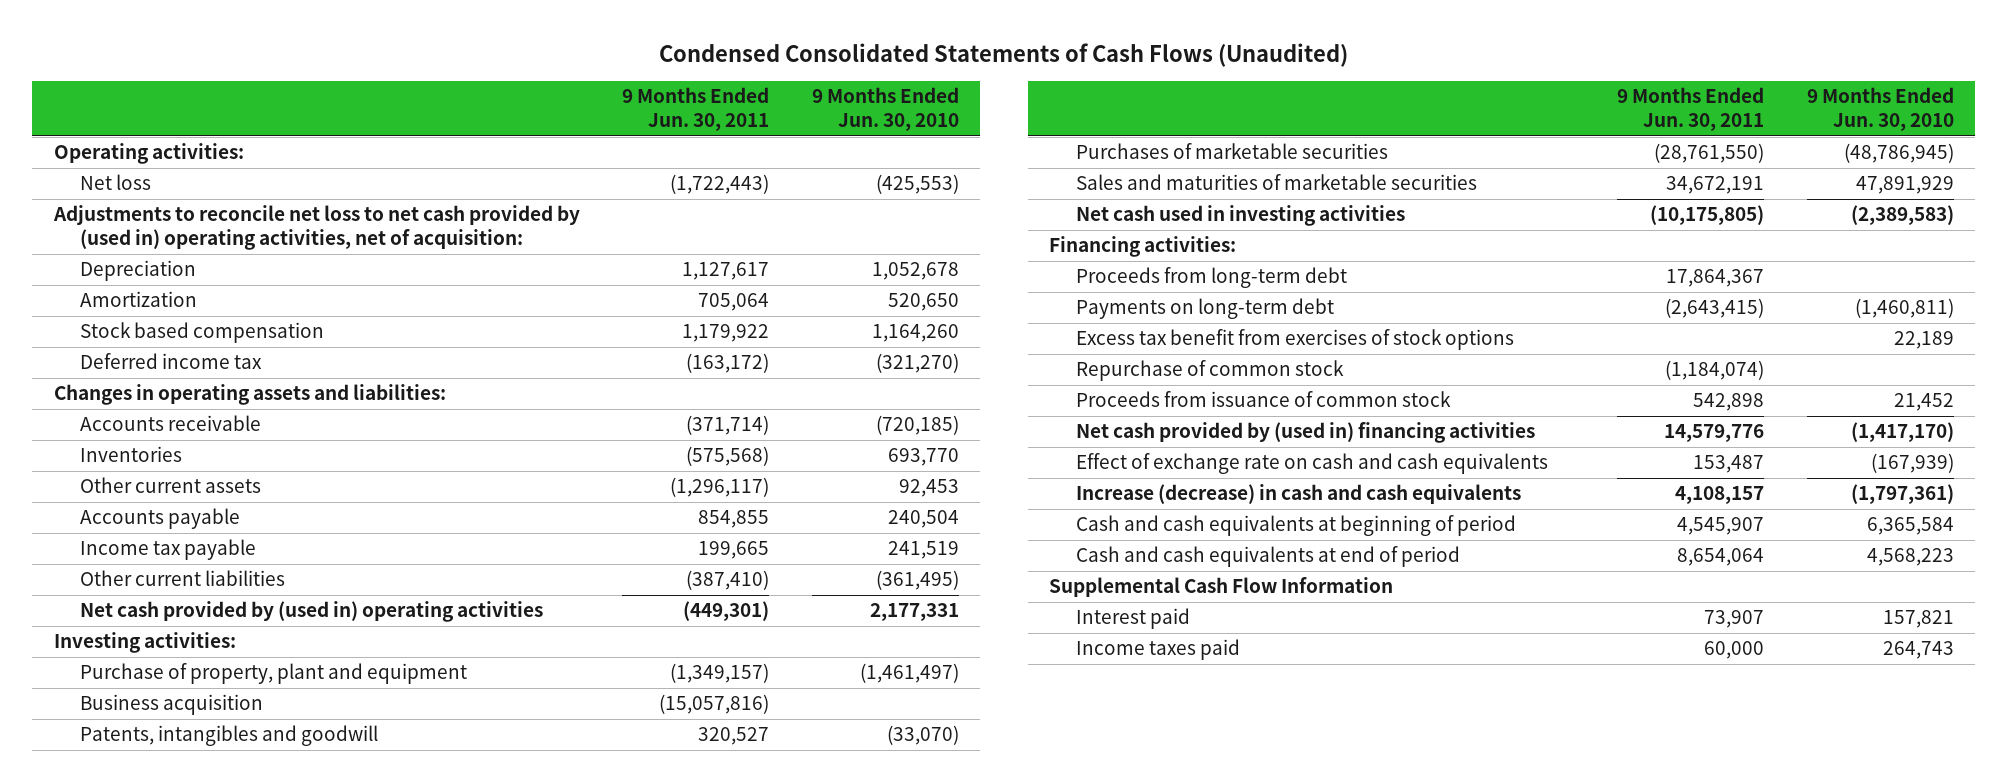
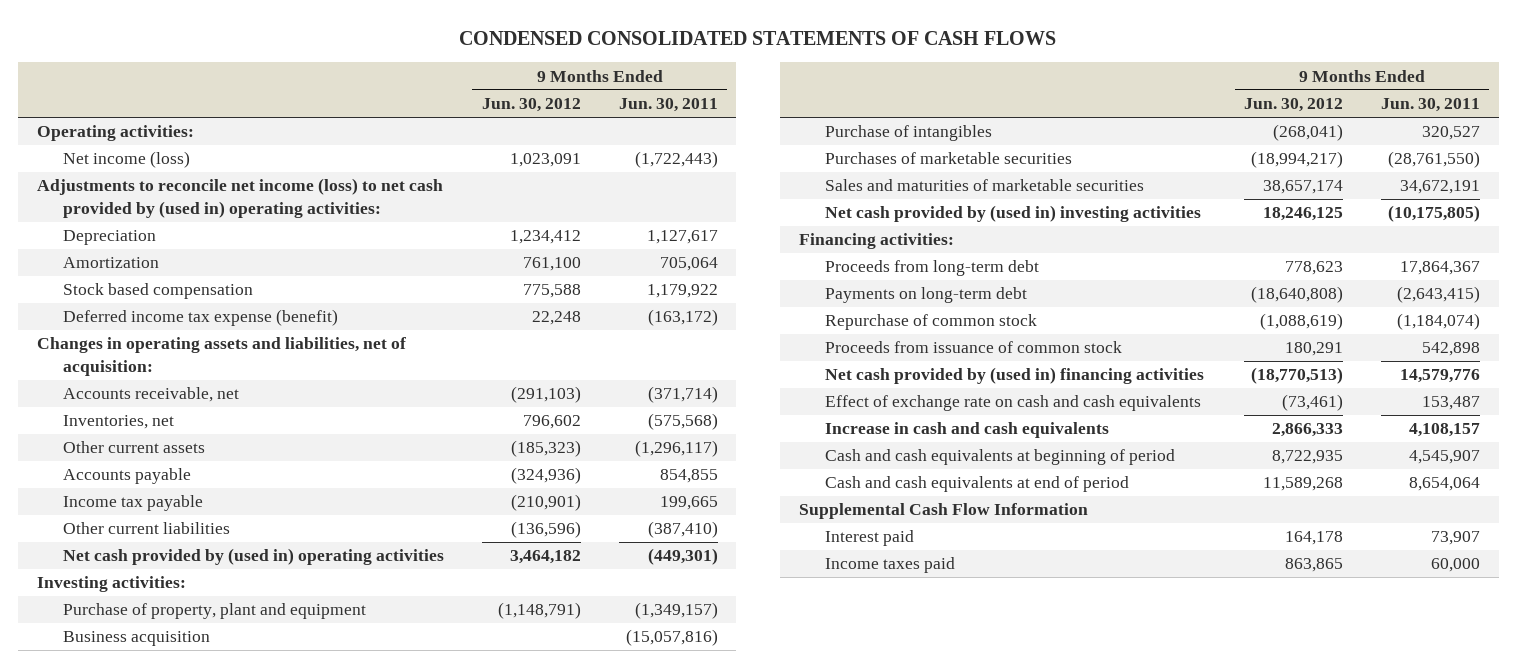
- Condensed Consolidated Statements of Cash Flows (Unaudited)
+ CONDENSED CONSOLIDATED STATEMENTS OF CASH FLOWS
- | 9 Months Ended Jun. 30, 2011 | 9 Months Ended Jun. 30, 2010
+ | 9 Months Ended Jun. 30, 2012 | 9 Months Ended Jun. 30, 2011
- Net loss | (1,722,443) | (425,553)
- Adjustments to reconcile net loss to net cash provided by (used in) operating activities, net of acquisition:
+ Net income (loss) | 1,023,091 | (1,722,443)
+ Adjustments to reconcile net income (loss) to net cash provided by (used in) operating activities:
- Deferred income tax | (163,172) | (321,270)
- Changes in operating assets and liabilities:
- Accounts receivable | (371,714) | (720,185)
- Inventories | (575,568) | 693,770
+ Deferred income tax expense (benefit) | 22,248 | (163,172)
+ Changes in operating assets and liabilities, net of acquisition:
+ Accounts receivable, net | (291,103) | (371,714)
+ Inventories, net | 796,602 | (575,568)
- Patents, intangibles and goodwill | 320,527 | (33,070)
+ Purchase of intangibles | (268,041) | 320,527
- Net cash used in investing activities | (10,175,805) | (2,389,583)
+ Net cash provided by (used in) investing activities | 18,246,125 | (10,175,805)
- Excess tax benefit from exercises of stock options | | 22,189
- Increase (decrease) in cash and cash equivalents | 4,108,157 | (1,797,361)
+ Increase in cash and cash equivalents | 2,866,333 | 4,108,157

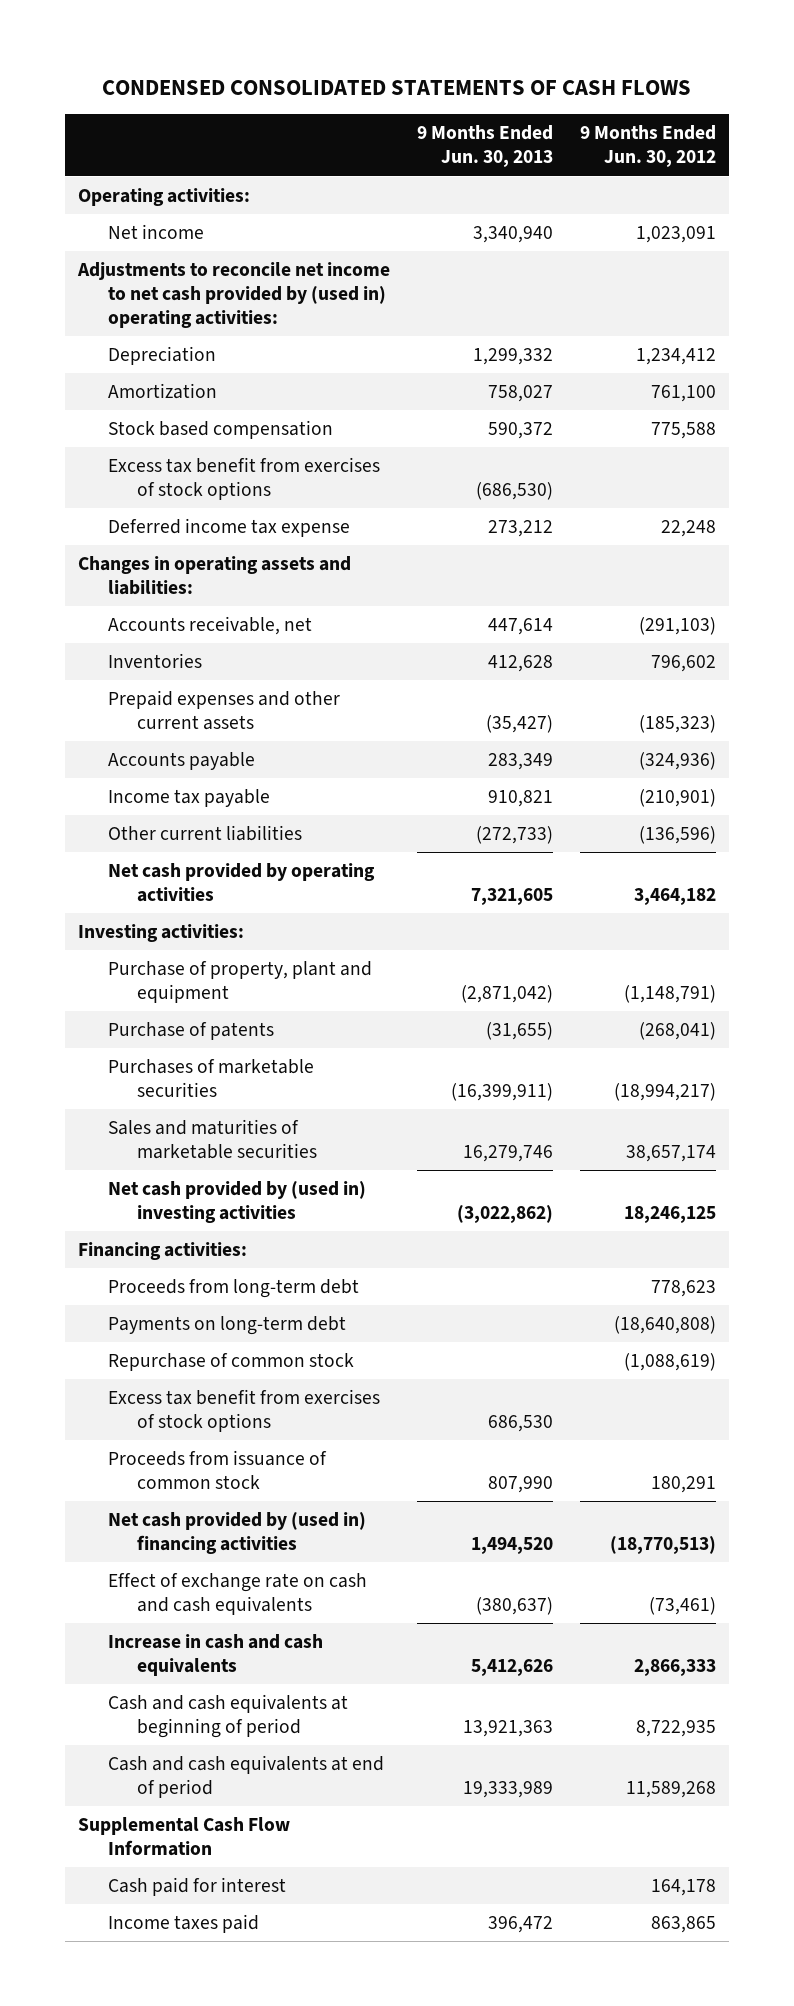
- | 9 Months Ended Jun. 30, 2012 | 9 Months Ended Jun. 30, 2011
+ | 9 Months Ended Jun. 30, 2013 | 9 Months Ended Jun. 30, 2012
- Net income (loss) | 1,023,091 | (1,722,443)
- Adjustments to reconcile net income (loss) to net cash provided by (used in) operating activities:
+ Net income | 3,340,940 | 1,023,091
+ Adjustments to reconcile net income to net cash provided by (used in) operating activities:
- Deferred income tax expense (benefit) | 22,248 | (163,172)
- Changes in operating assets and liabilities, net of acquisition:
+ Excess tax benefit from exercises of stock options | (686,530) |
+ Deferred income tax expense | 273,212 | 22,248
+ Changes in operating assets and liabilities:
- Inventories, net | 796,602 | (575,568)
- Other current assets | (185,323) | (1,296,117)
+ Inventories | 412,628 | 796,602
+ Prepaid expenses and other current assets | (35,427) | (185,323)
- Net cash provided by (used in) operating activities | 3,464,182 | (449,301)
+ Net cash provided by operating activities | 7,321,605 | 3,464,182
- Business acquisition | | (15,057,816)
- Purchase of intangibles | (268,041) | 320,527
+ Purchase of patents | (31,655) | (268,041)
+ Excess tax benefit from exercises of stock options | 686,530 |
- Interest paid | 164,178 | 73,907
+ Cash paid for interest | | 164,178

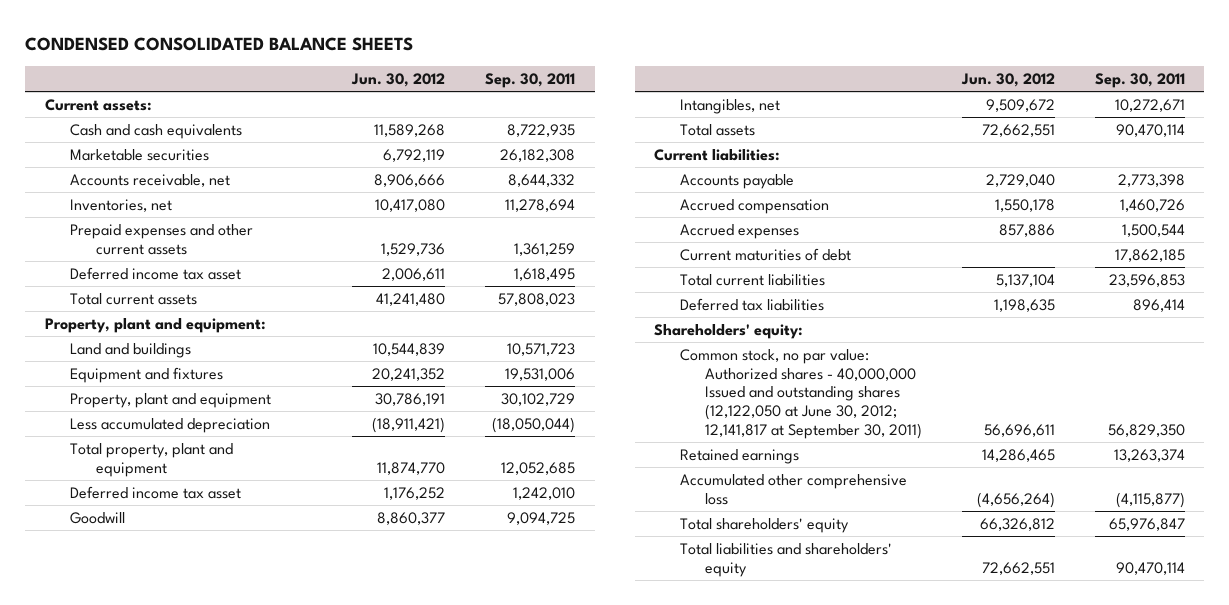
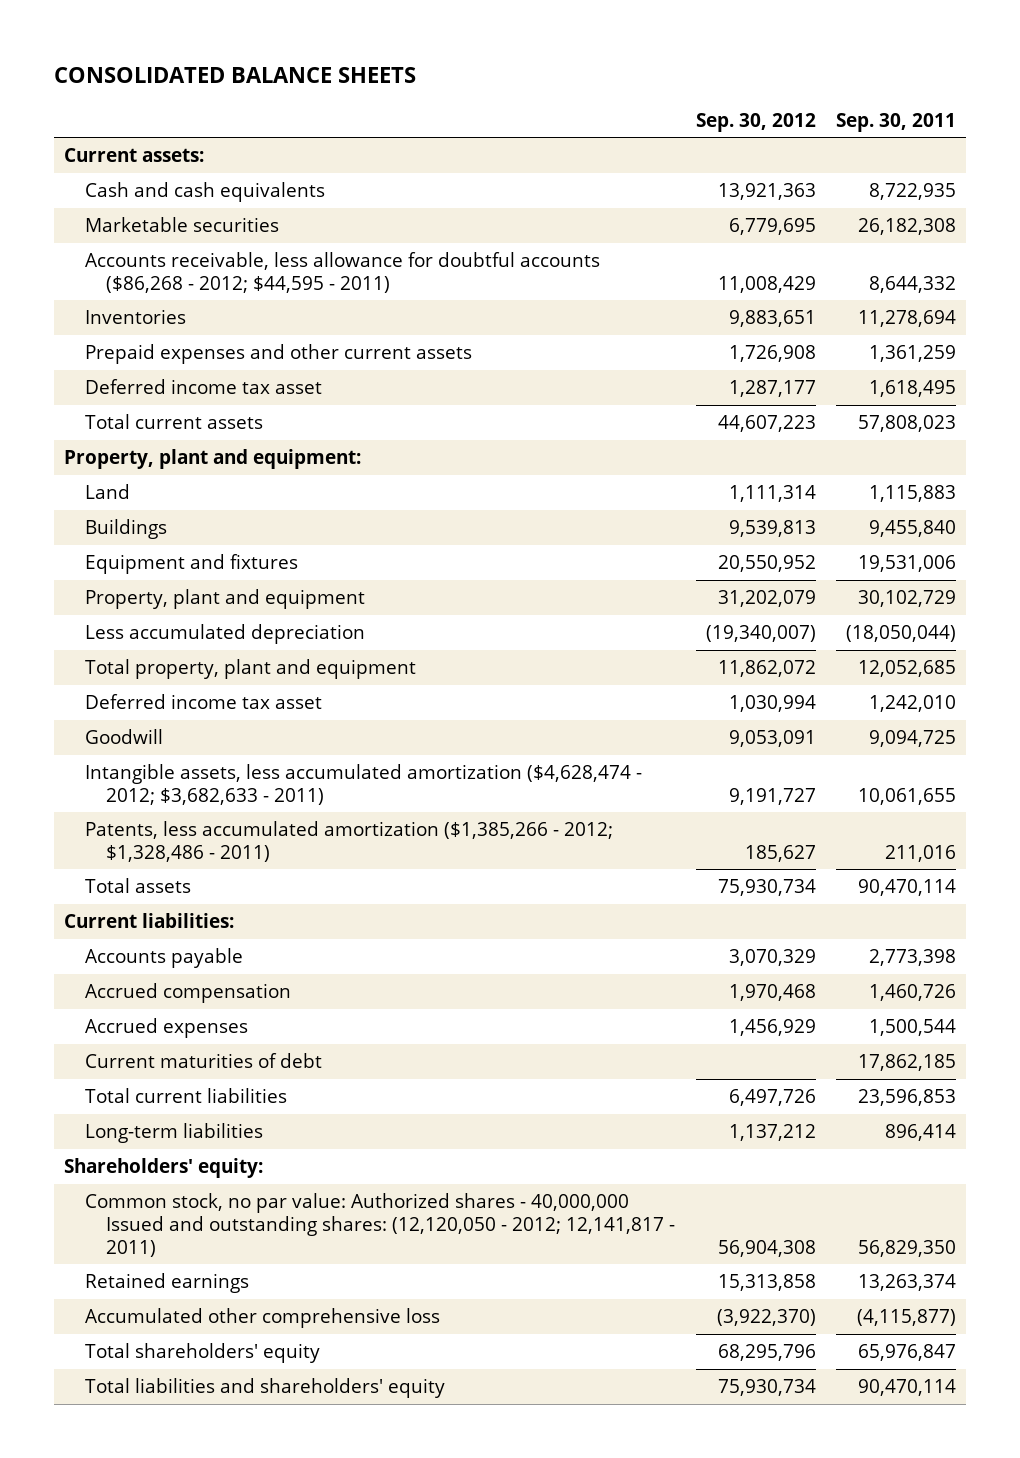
- CONDENSED CONSOLIDATED BALANCE SHEETS
+ CONSOLIDATED BALANCE SHEETS
- | Jun. 30, 2012 | Sep. 30, 2011
+ | Sep. 30, 2012 | Sep. 30, 2011
- Accounts receivable, net | 8,906,666 | 8,644,332
- Inventories, net | 10,417,080 | 11,278,694
+ Accounts receivable, less allowance for doubtful accounts ($86,268 - 2012; $44,595 - 2011) | 11,008,429 | 8,644,332
+ Inventories | 9,883,651 | 11,278,694
- Land and buildings | 10,544,839 | 10,571,723
+ Land | 1,111,314 | 1,115,883
+ Buildings | 9,539,813 | 9,455,840
- Intangibles, net | 9,509,672 | 10,272,671
+ Intangible assets, less accumulated amortization ($4,628,474 - 2012; $3,682,633 - 2011) | 9,191,727 | 10,061,655
+ Patents, less accumulated amortization ($1,385,266 - 2012; $1,328,486 - 2011) | 185,627 | 211,016
- Deferred tax liabilities | 1,198,635 | 896,414
+ Long-term liabilities | 1,137,212 | 896,414
- Common stock, no par value: Authorized shares - 40,000,000 Issued and outstanding shares (12,122,050 at June 30, 2012; 12,141,817 at September 30, 2011) | 56,696,611 | 56,829,350
+ Common stock, no par value: Authorized shares - 40,000,000 Issued and outstanding shares: (12,120,050 - 2012; 12,141,817 - 2011) | 56,904,308 | 56,829,350

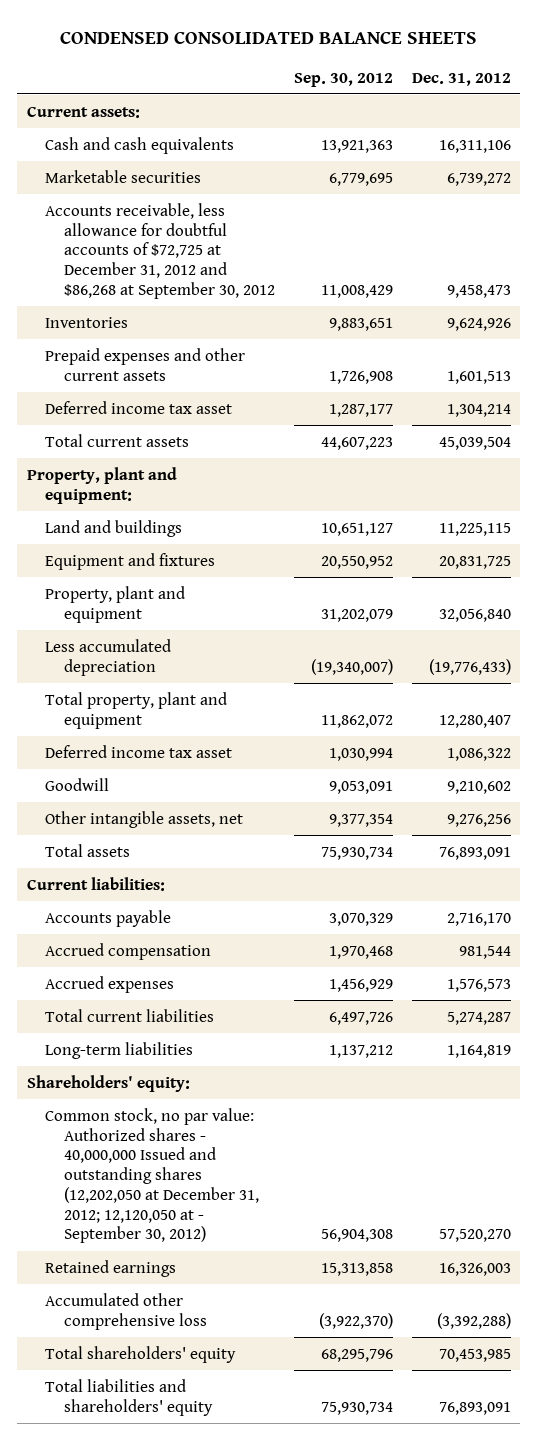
- CONSOLIDATED BALANCE SHEETS
+ CONDENSED CONSOLIDATED BALANCE SHEETS
- | Sep. 30, 2012 | Sep. 30, 2011
+ | Sep. 30, 2012 | Dec. 31, 2012
- Accounts receivable, less allowance for doubtful accounts ($86,268 - 2012; $44,595 - 2011) | 11,008,429 | 8,644,332
+ Accounts receivable, less allowance for doubtful accounts of $72,725 at December 31, 2012 and $86,268 at September 30, 2012 | 11,008,429 | 9,458,473
- Land | 1,111,314 | 1,115,883
- Buildings | 9,539,813 | 9,455,840
+ Land and buildings | 10,651,127 | 11,225,115
- Intangible assets, less accumulated amortization ($4,628,474 - 2012; $3,682,633 - 2011) | 9,191,727 | 10,061,655
- Patents, less accumulated amortization ($1,385,266 - 2012; $1,328,486 - 2011) | 185,627 | 211,016
+ Other intangible assets, net | 9,377,354 | 9,276,256
- Current maturities of debt | | 17,862,185
- Common stock, no par value: Authorized shares - 40,000,000 Issued and outstanding shares: (12,120,050 - 2012; 12,141,817 - 2011) | 56,904,308 | 56,829,350
+ Common stock, no par value: Authorized shares - 40,000,000 Issued and outstanding shares (12,202,050 at December 31, 2012; 12,120,050 at - September 30, 2012) | 56,904,308 | 57,520,270

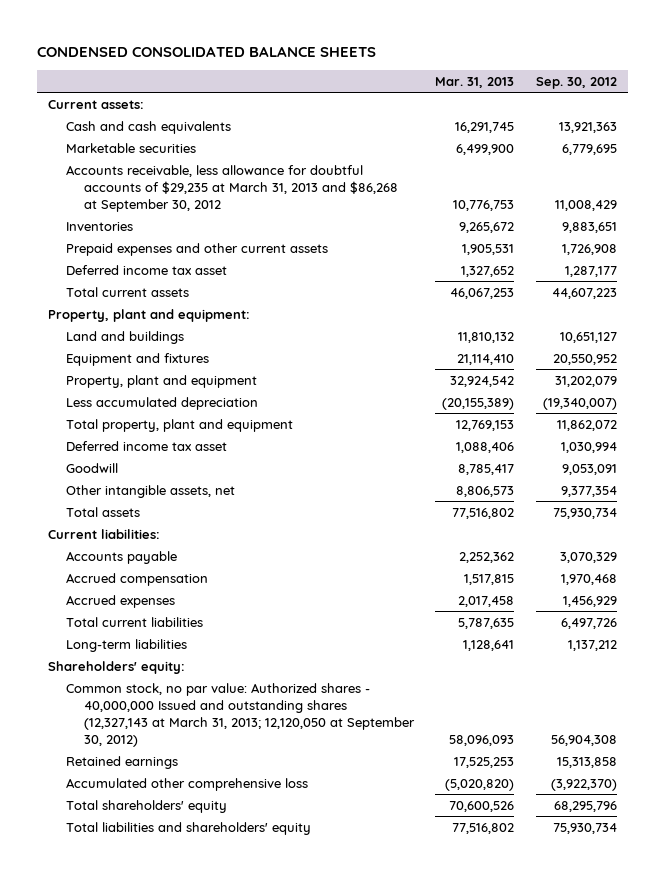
- | Sep. 30, 2012 | Dec. 31, 2012
+ | Mar. 31, 2013 | Sep. 30, 2012
- Accounts receivable, less allowance for doubtful accounts of $72,725 at December 31, 2012 and $86,268 at September 30, 2012 | 11,008,429 | 9,458,473
+ Accounts receivable, less allowance for doubtful accounts of $29,235 at March 31, 2013 and $86,268 at September 30, 2012 | 10,776,753 | 11,008,429
- Common stock, no par value: Authorized shares - 40,000,000 Issued and outstanding shares (12,202,050 at December 31, 2012; 12,120,050 at - September 30, 2012) | 56,904,308 | 57,520,270
+ Common stock, no par value: Authorized shares - 40,000,000 Issued and outstanding shares (12,327,143 at March 31, 2013; 12,120,050 at September 30, 2012) | 58,096,093 | 56,904,308

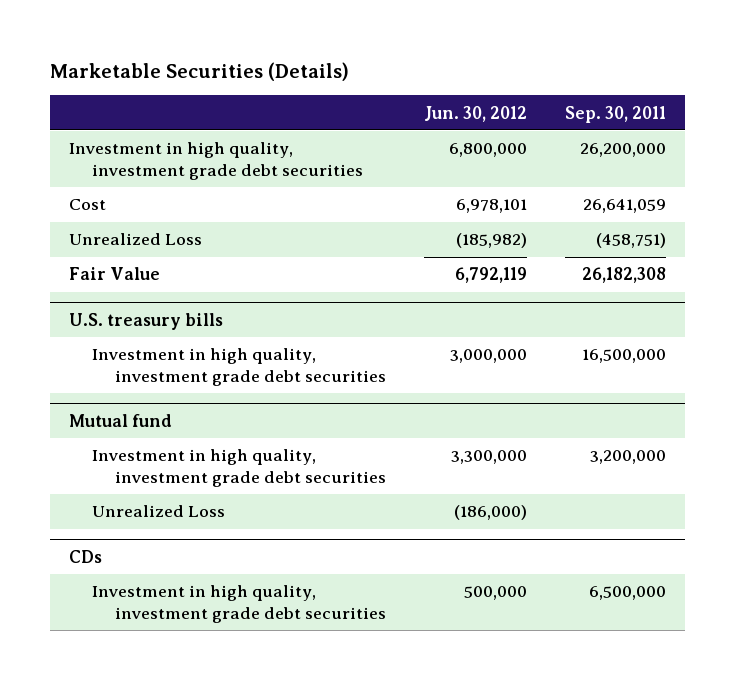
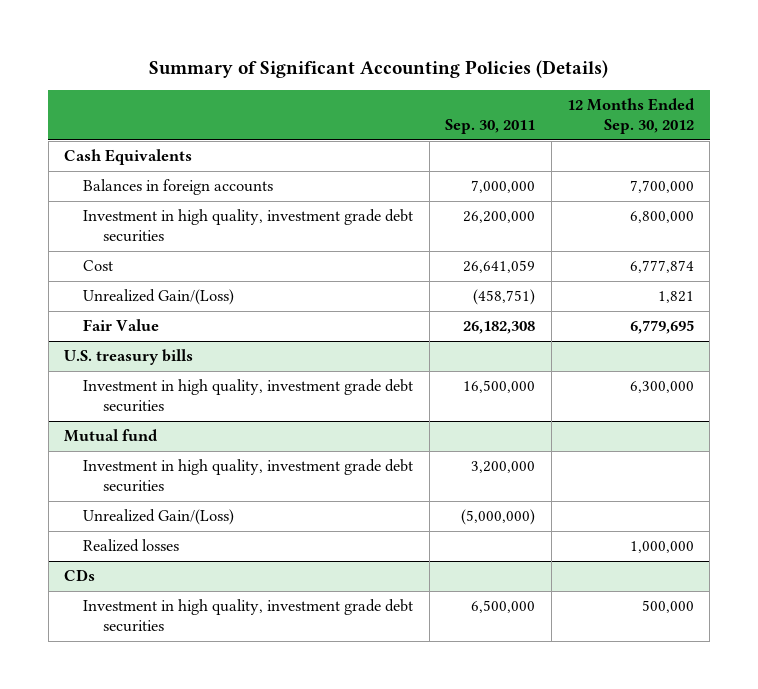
- Marketable Securities (Details)
+ Summary of Significant Accounting Policies (Details)
- | Jun. 30, 2012 | Sep. 30, 2011
+ | Sep. 30, 2011 | 12 Months Ended Sep. 30, 2012
+ Cash Equivalents
+ Balances in foreign accounts | 7,000,000 | 7,700,000
- Unrealized Loss | (185,982) | (458,751)
+ Unrealized Gain/(Loss) | (458,751) | 1,821
@ Mutual fund
- Unrealized Loss | (186,000) |
+ Unrealized Gain/(Loss) | (5,000,000) |
+ Realized losses | | 1,000,000

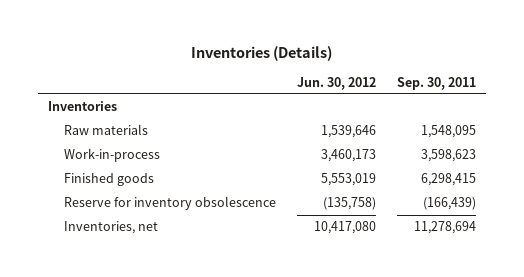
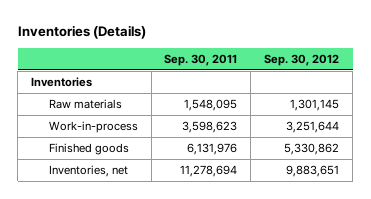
- | Jun. 30, 2012 | Sep. 30, 2011
+ | Sep. 30, 2011 | Sep. 30, 2012
- Finished goods | 5,553,019 | 6,298,415
- Reserve for inventory obsolescence | (135,758) | (166,439)
+ Finished goods | 6,131,976 | 5,330,862

